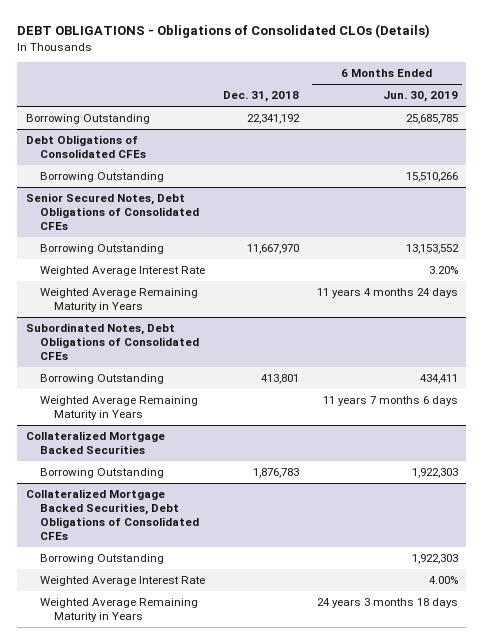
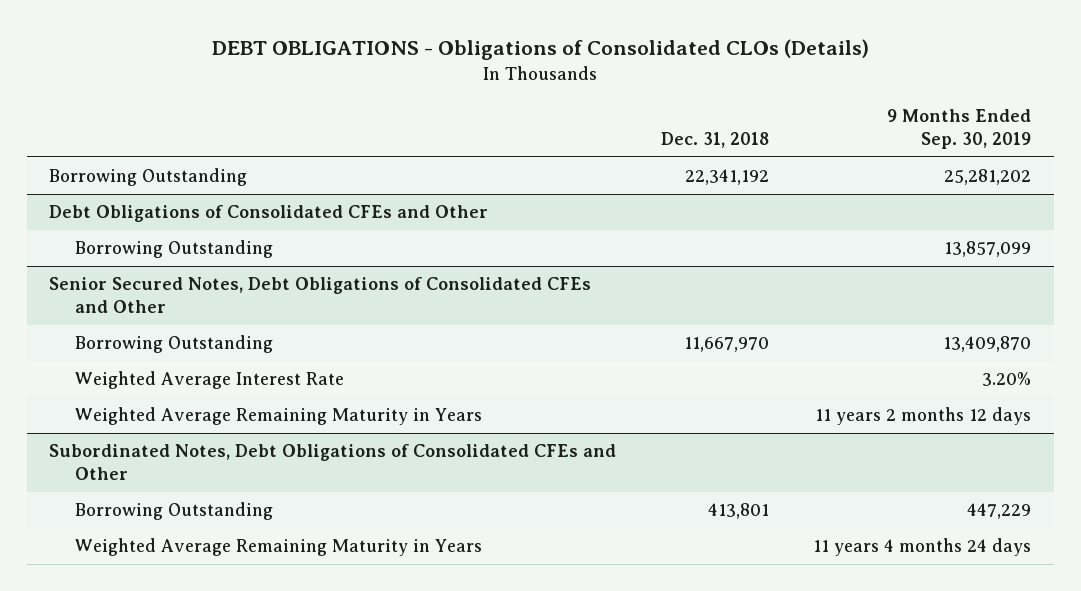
- | Dec. 31, 2018 | 6 Months Ended Jun. 30, 2019
+ | Dec. 31, 2018 | 9 Months Ended Sep. 30, 2019
- Debt Obligations of Consolidated CFEs
+ Debt Obligations of Consolidated CFEs and Other
- Senior Secured Notes, Debt Obligations of Consolidated CFEs
+ Senior Secured Notes, Debt Obligations of Consolidated CFEs and Other
- Subordinated Notes, Debt Obligations of Consolidated CFEs
+ Subordinated Notes, Debt Obligations of Consolidated CFEs and Other
- Collateralized Mortgage Backed Securities
- Borrowing Outstanding | 1,876,783 | 1,922,303
- Collateralized Mortgage Backed Securities, Debt Obligations of Consolidated CFEs
- Borrowing Outstanding | | 1,922,303
- Weighted Average Interest Rate | | 4.00%
- Weighted Average Remaining Maturity in Years | | 24 years 3 months 18 days

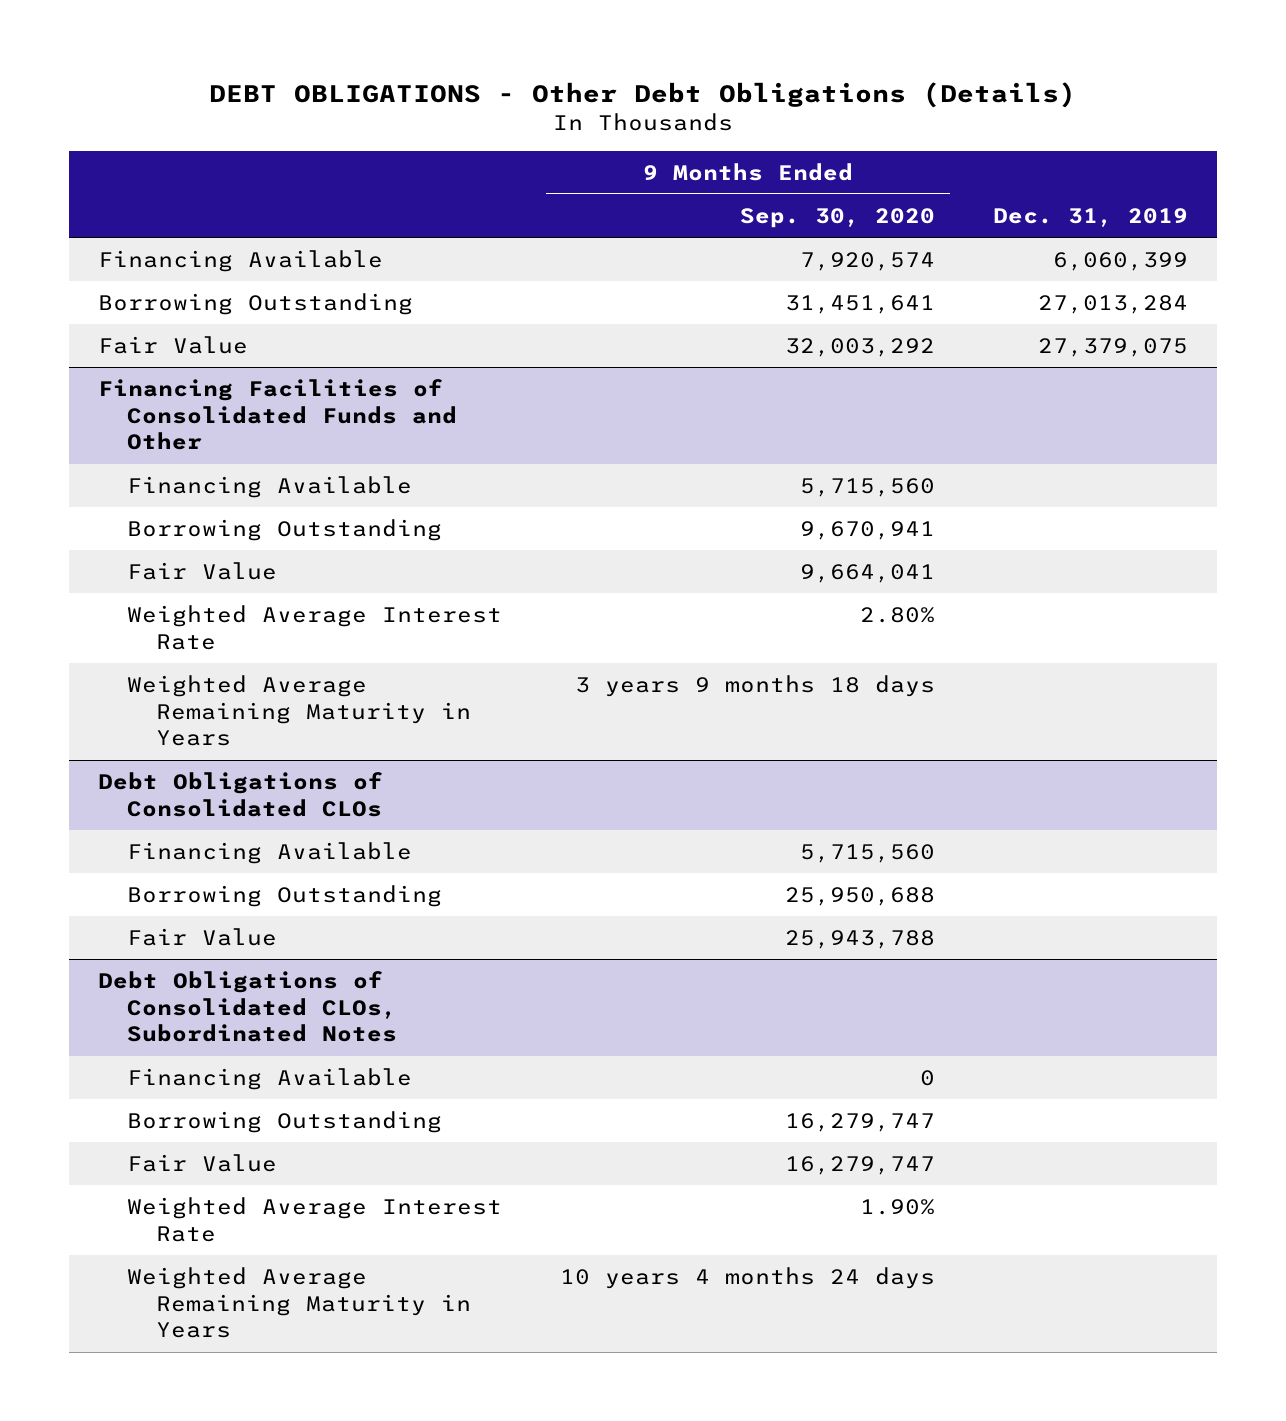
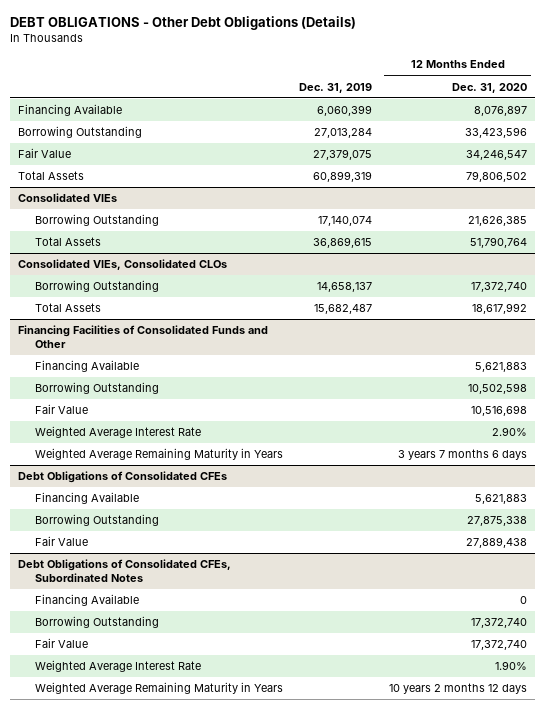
- | 9 Months Ended Sep. 30, 2020 | Dec. 31, 2019
+ | Dec. 31, 2019 | 12 Months Ended Dec. 31, 2020
+ Total Assets | 60,899,319 | 79,806,502
+ Consolidated VIEs
+ Borrowing Outstanding | 17,140,074 | 21,626,385
+ Total Assets | 36,869,615 | 51,790,764
+ Consolidated VIEs, Consolidated CLOs
+ Borrowing Outstanding | 14,658,137 | 17,372,740
+ Total Assets | 15,682,487 | 18,617,992
- Debt Obligations of Consolidated CLOs
+ Debt Obligations of Consolidated CFEs
- Debt Obligations of Consolidated CLOs, Subordinated Notes
+ Debt Obligations of Consolidated CFEs, Subordinated Notes

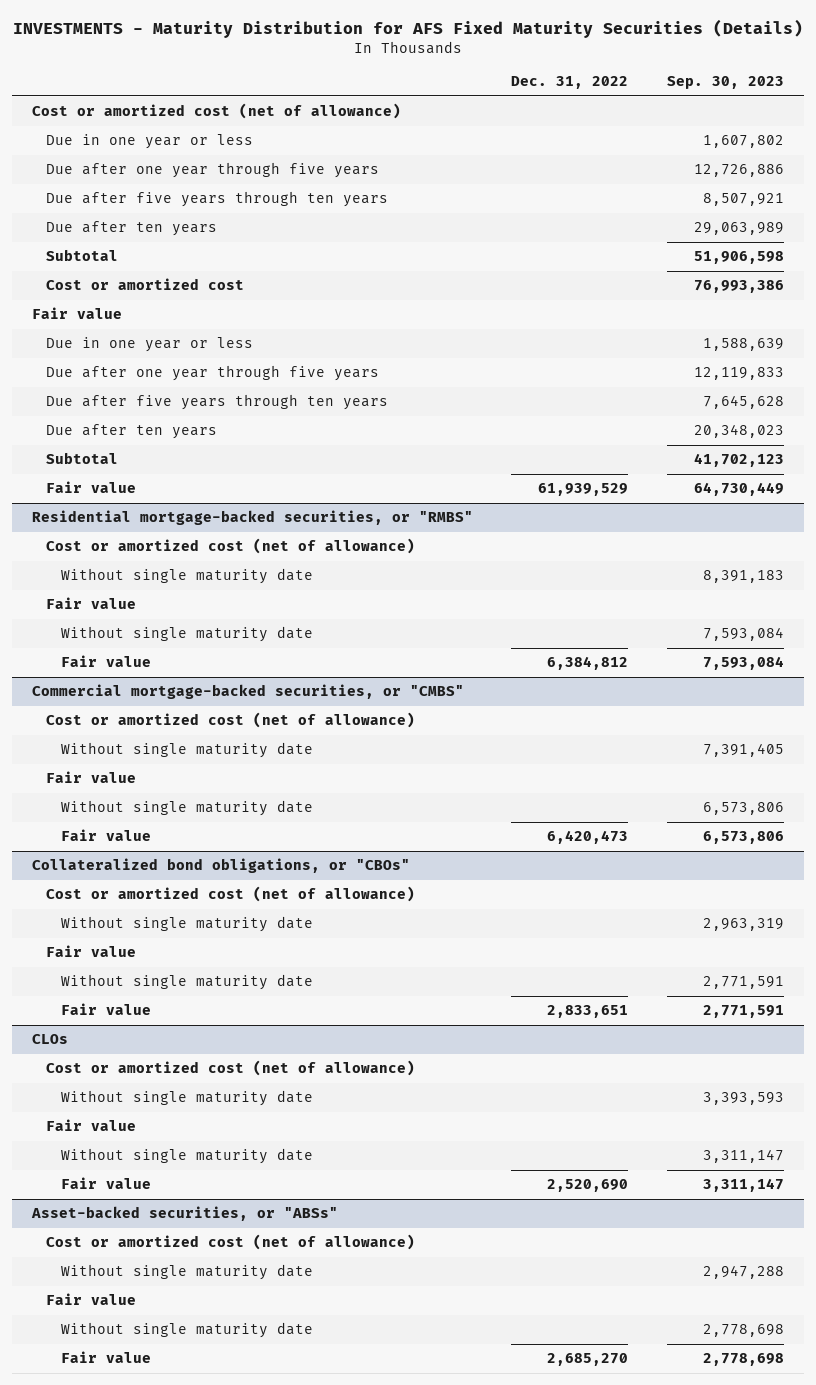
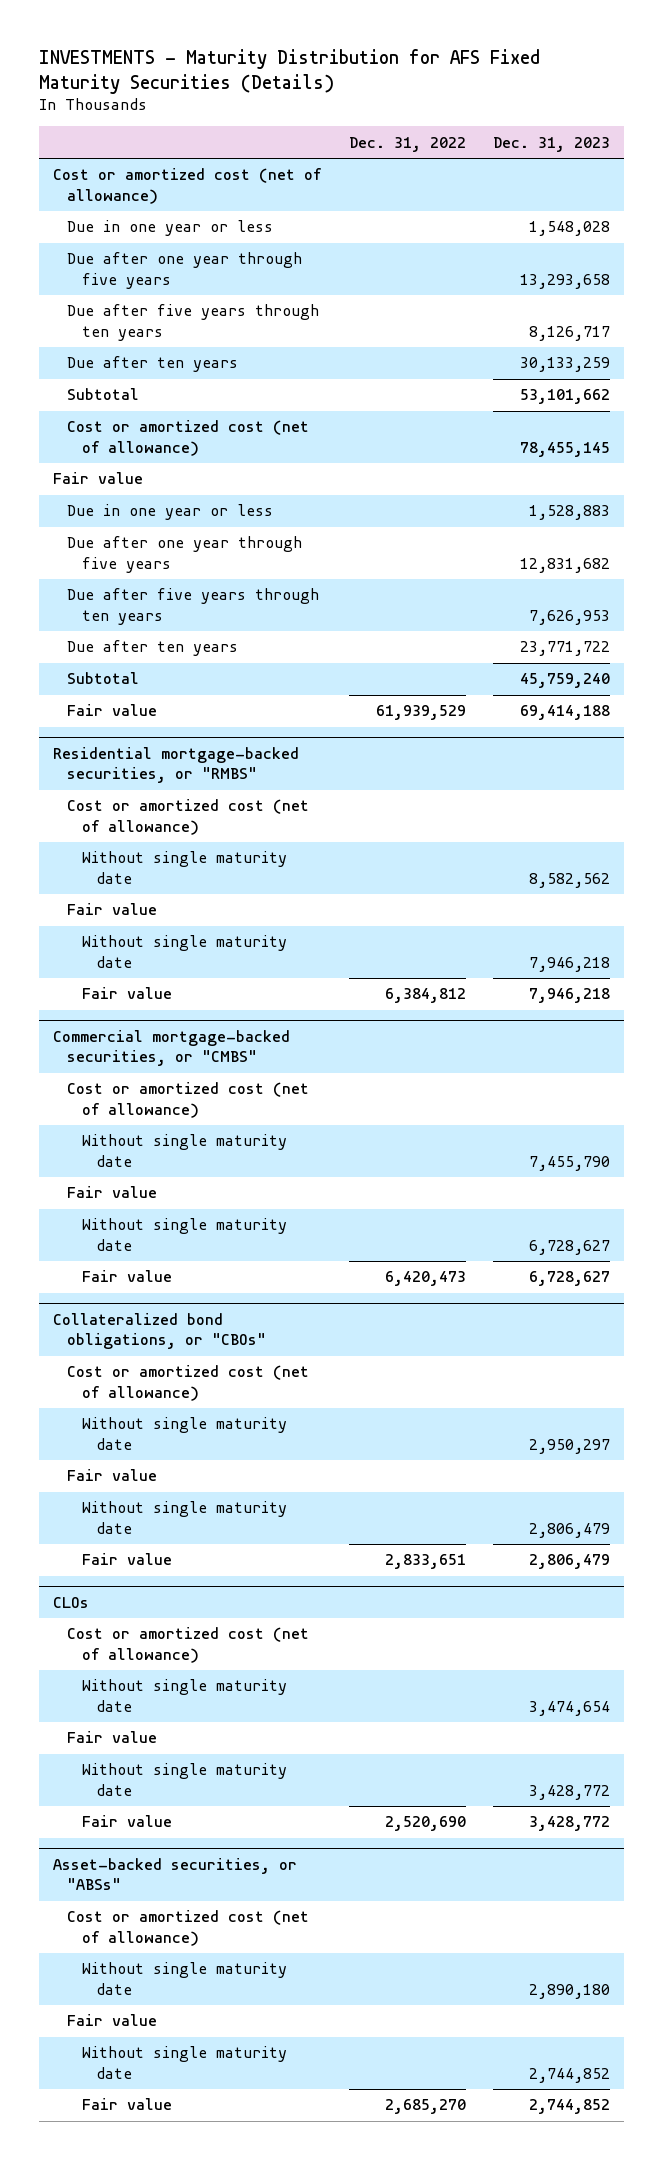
- | Dec. 31, 2022 | Sep. 30, 2023
+ | Dec. 31, 2022 | Dec. 31, 2023
- Cost or amortized cost | | 76,993,386
+ Cost or amortized cost (net of allowance) | | 78,455,145

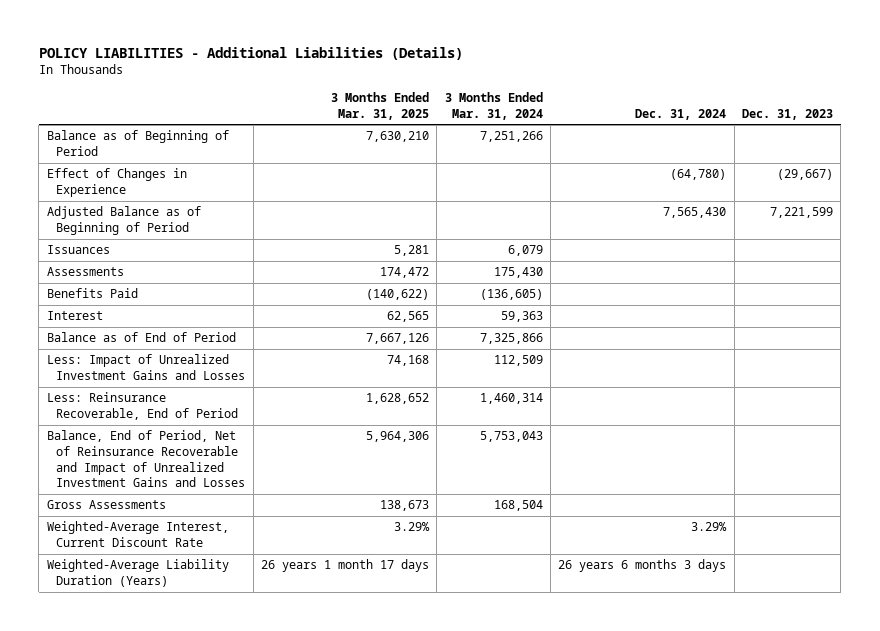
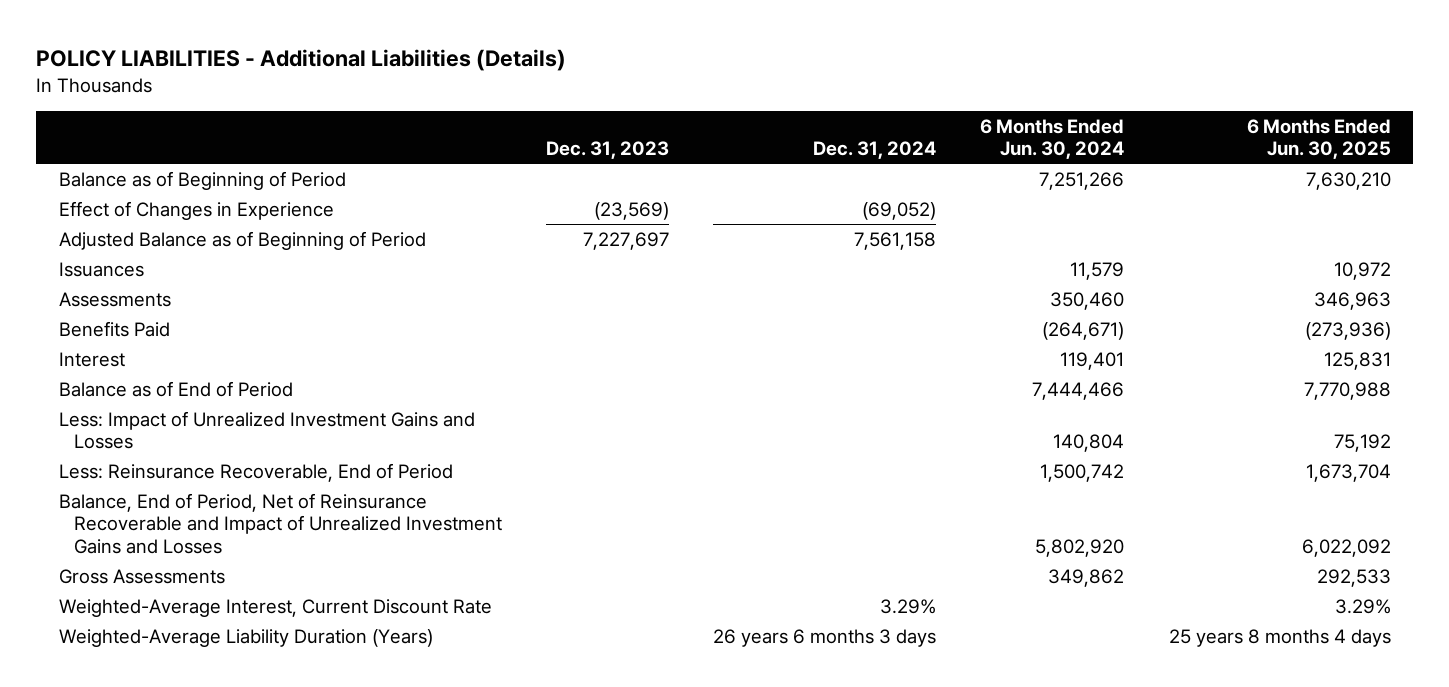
- | 3 Months Ended Mar. 31, 2025 | 3 Months Ended Mar. 31, 2024 | Dec. 31, 2024 | Dec. 31, 2023
+ | Dec. 31, 2023 | Dec. 31, 2024 | 6 Months Ended Jun. 30, 2024 | 6 Months Ended Jun. 30, 2025
- Effect of Changes in Experience | | | (64,780) | (29,667)
- Adjusted Balance as of Beginning of Period | | | 7,565,430 | 7,221,599
+ Effect of Changes in Experience | (23,569) | (69,052) | |
+ Adjusted Balance as of Beginning of Period | 7,227,697 | 7,561,158 | |

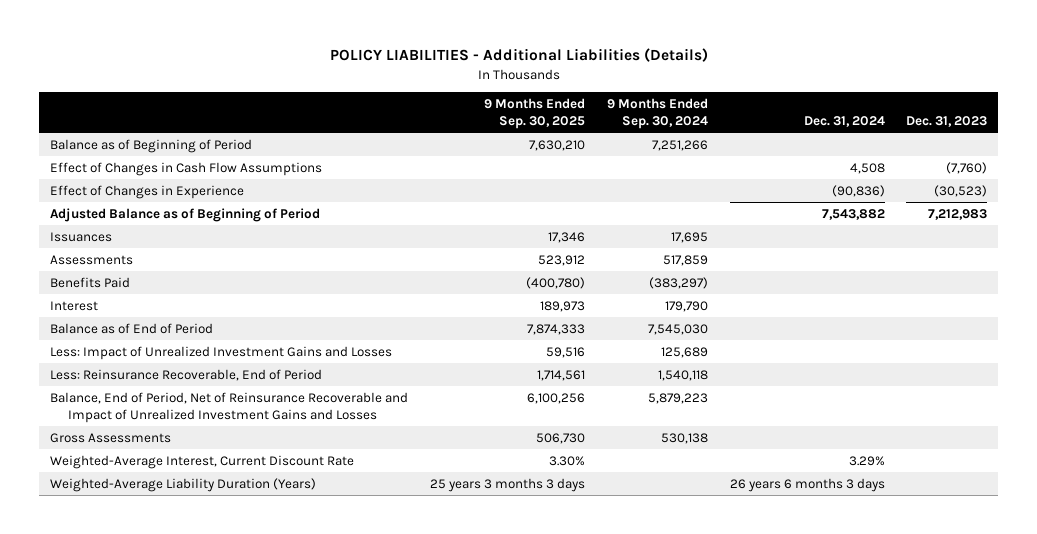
- | Dec. 31, 2023 | Dec. 31, 2024 | 6 Months Ended Jun. 30, 2024 | 6 Months Ended Jun. 30, 2025
+ | 9 Months Ended Sep. 30, 2025 | 9 Months Ended Sep. 30, 2024 | Dec. 31, 2024 | Dec. 31, 2023
- Effect of Changes in Experience | (23,569) | (69,052) | |
- Adjusted Balance as of Beginning of Period | 7,227,697 | 7,561,158 | |
+ Effect of Changes in Cash Flow Assumptions | | | 4,508 | (7,760)
+ Effect of Changes in Experience | | | (90,836) | (30,523)
+ Adjusted Balance as of Beginning of Period | | | 7,543,882 | 7,212,983

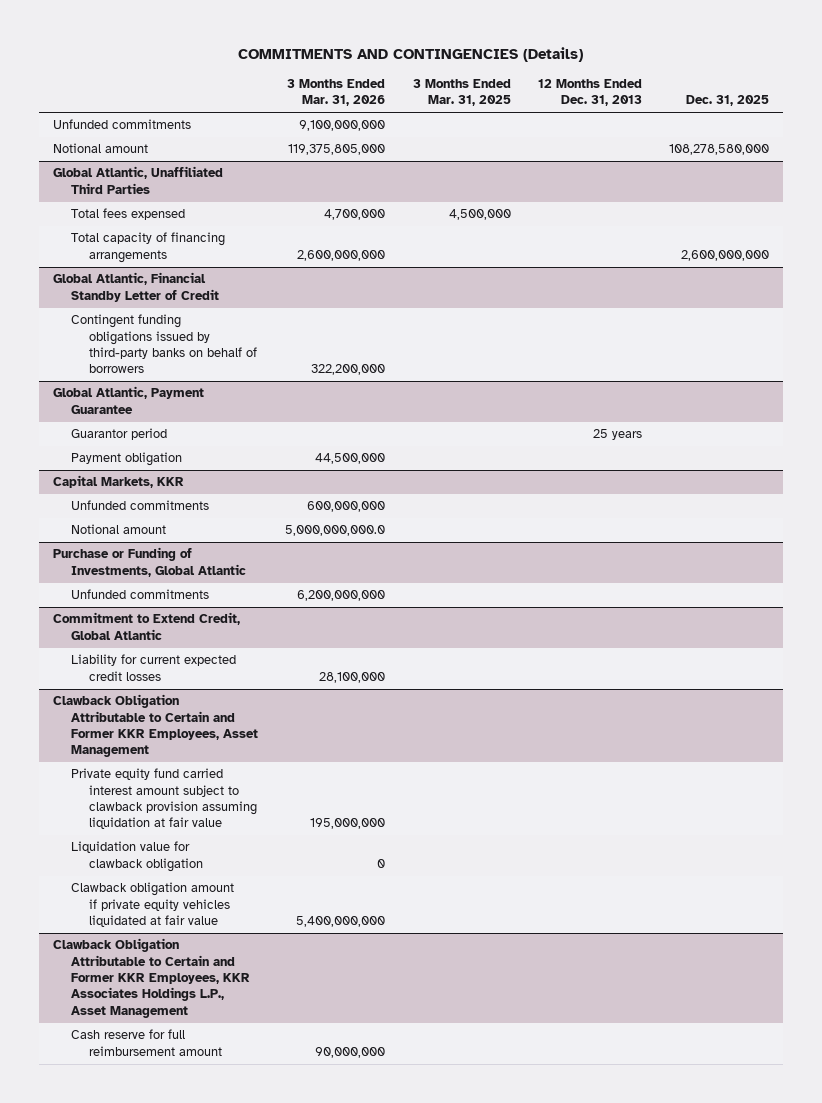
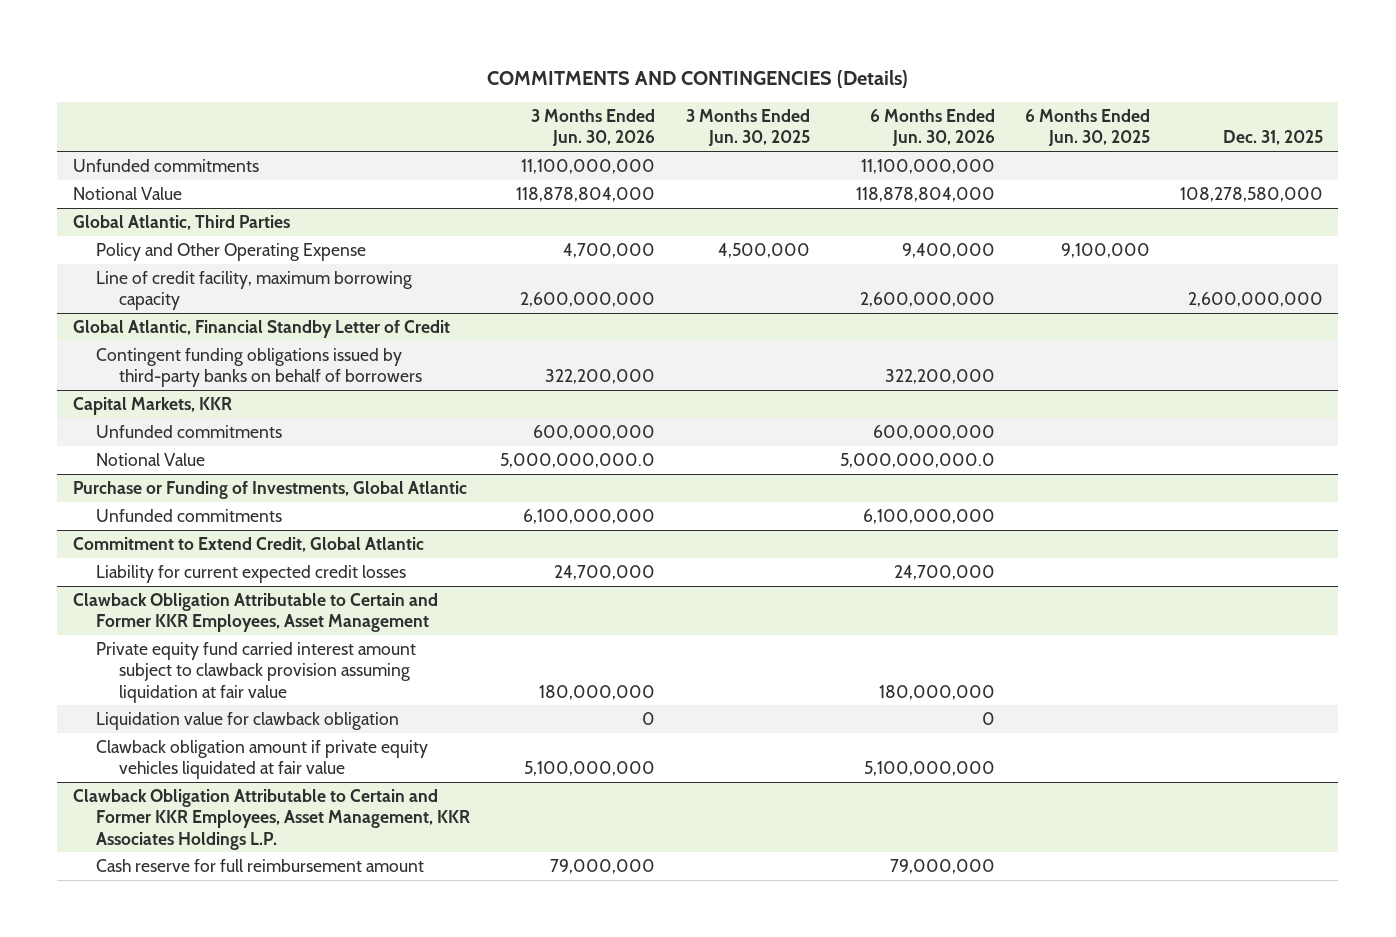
- | 3 Months Ended Mar. 31, 2026 | 3 Months Ended Mar. 31, 2025 | 12 Months Ended Dec. 31, 2013 | Dec. 31, 2025
+ | 3 Months Ended Jun. 30, 2026 | 3 Months Ended Jun. 30, 2025 | 6 Months Ended Jun. 30, 2026 | 6 Months Ended Jun. 30, 2025 | Dec. 31, 2025
- Notional amount | 119,375,805,000 | | | 108,278,580,000
- Global Atlantic, Unaffiliated Third Parties
- Total fees expensed | 4,700,000 | 4,500,000 | |
- Total capacity of financing arrangements | 2,600,000,000 | | | 2,600,000,000
+ Notional Value | 118,878,804,000 | | 118,878,804,000 | | 108,278,580,000
+ Global Atlantic, Third Parties
+ Policy and Other Operating Expense | 4,700,000 | 4,500,000 | 9,400,000 | 9,100,000 |
+ Line of credit facility, maximum borrowing capacity | 2,600,000,000 | | 2,600,000,000 | | 2,600,000,000
- Global Atlantic, Payment Guarantee
- Guarantor period | | | 25 years |
- Payment obligation | 44,500,000 | | |
@ Capital Markets, KKR
- Notional amount | 5,000,000,000.0 | | |
+ Notional Value | 5,000,000,000.0 | | 5,000,000,000.0 | |
- Clawback Obligation Attributable to Certain and Former KKR Employees, KKR Associates Holdings L.P., Asset Management
+ Clawback Obligation Attributable to Certain and Former KKR Employees, Asset Management, KKR Associates Holdings L.P.

